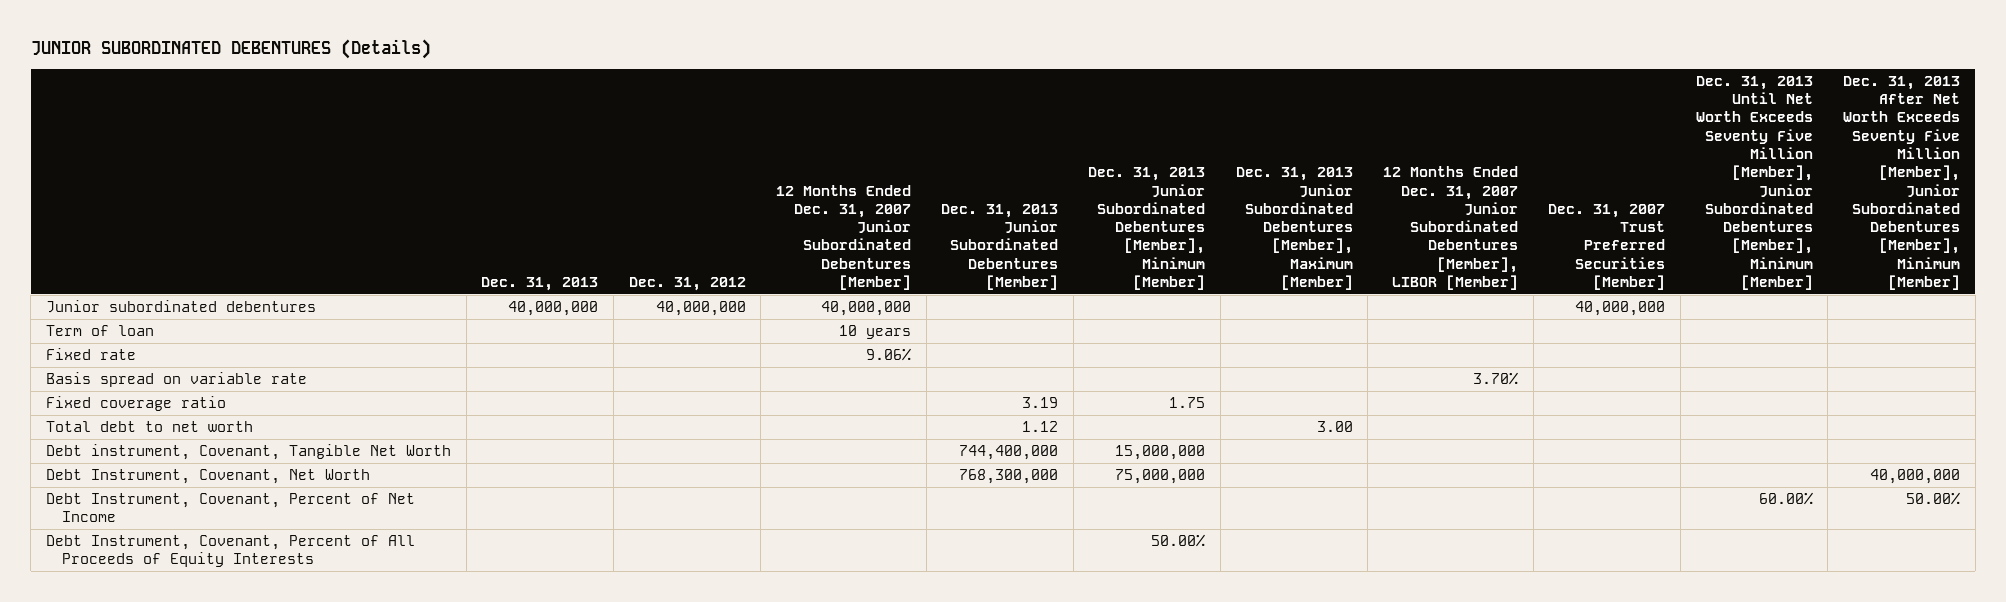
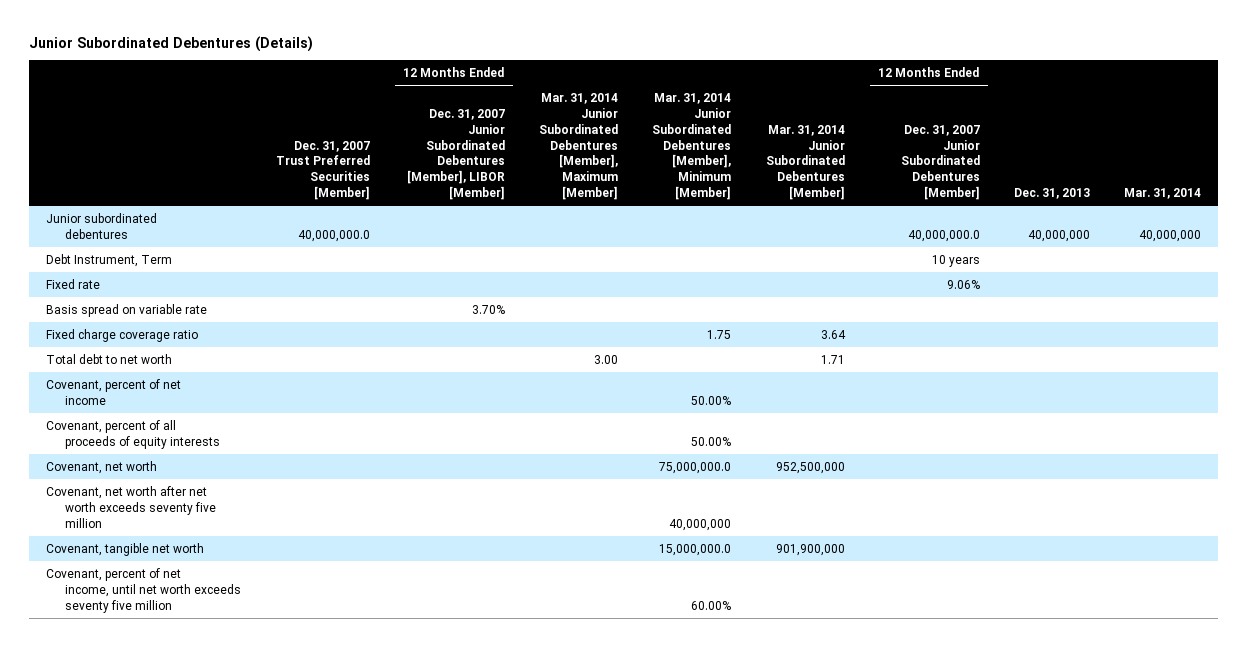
- JUNIOR SUBORDINATED DEBENTURES (Details)
+ Junior Subordinated Debentures (Details)
- | Dec. 31, 2013 | Dec. 31, 2012 | 12 Months Ended Dec. 31, 2007 Junior Subordinated Debentures [Member] | Dec. 31, 2013 Junior Subordinated Debentures [Member] | Dec. 31, 2013 Junior Subordinated Debentures [Member], Minimum [Member] | Dec. 31, 2013 Junior Subordinated Debentures [Member], Maximum [Member] | 12 Months Ended Dec. 31, 2007 Junior Subordinated Debentures [Member], LIBOR [Member] | Dec. 31, 2007 Trust Preferred Securities [Member] | Dec. 31, 2013 Until Net Worth Exceeds Seventy Five Million [Member], Junior Subordinated Debentures [Member], Minimum [Member] | Dec. 31, 2013 After Net Worth Exceeds Seventy Five Million [Member], Junior Subordinated Debentures [Member], Minimum [Member]
+ | Dec. 31, 2007 Trust Preferred Securities [Member] | 12 Months Ended Dec. 31, 2007 Junior Subordinated Debentures [Member], LIBOR [Member] | Mar. 31, 2014 Junior Subordinated Debentures [Member], Maximum [Member] | Mar. 31, 2014 Junior Subordinated Debentures [Member], Minimum [Member] | Mar. 31, 2014 Junior Subordinated Debentures [Member] | 12 Months Ended Dec. 31, 2007 Junior Subordinated Debentures [Member] | Dec. 31, 2013 | Mar. 31, 2014
- Junior subordinated debentures | 40,000,000 | 40,000,000 | 40,000,000 | | | | | 40,000,000 | |
- Term of loan | | | 10 years | | | | | | |
+ Junior subordinated debentures | 40,000,000.0 | | | | | 40,000,000.0 | 40,000,000 | 40,000,000
+ Debt Instrument, Term | | | | | | 10 years | |
- Fixed coverage ratio | | | | 3.19 | 1.75 | | | | |
+ Fixed charge coverage ratio | | | | 1.75 | 3.64 | | |
- Debt instrument, Covenant, Tangible Net Worth | | | | 744,400,000 | 15,000,000 | | | | |
- Debt Instrument, Covenant, Net Worth | | | | 768,300,000 | 75,000,000 | | | | | 40,000,000
- Debt Instrument, Covenant, Percent of Net Income | | | | | | | | | 60.00% | 50.00%
- Debt Instrument, Covenant, Percent of All Proceeds of Equity Interests | | | | | 50.00% | | | | |
+ Covenant, percent of net income | | | | 50.00% | | | |
+ Covenant, percent of all proceeds of equity interests | | | | 50.00% | | | |
+ Covenant, net worth | | | | 75,000,000.0 | 952,500,000 | | |
+ Covenant, net worth after net worth exceeds seventy five million | | | | 40,000,000 | | | |
+ Covenant, tangible net worth | | | | 15,000,000.0 | 901,900,000 | | |
+ Covenant, percent of net income, until net worth exceeds seventy five million | | | | 60.00% | | | |

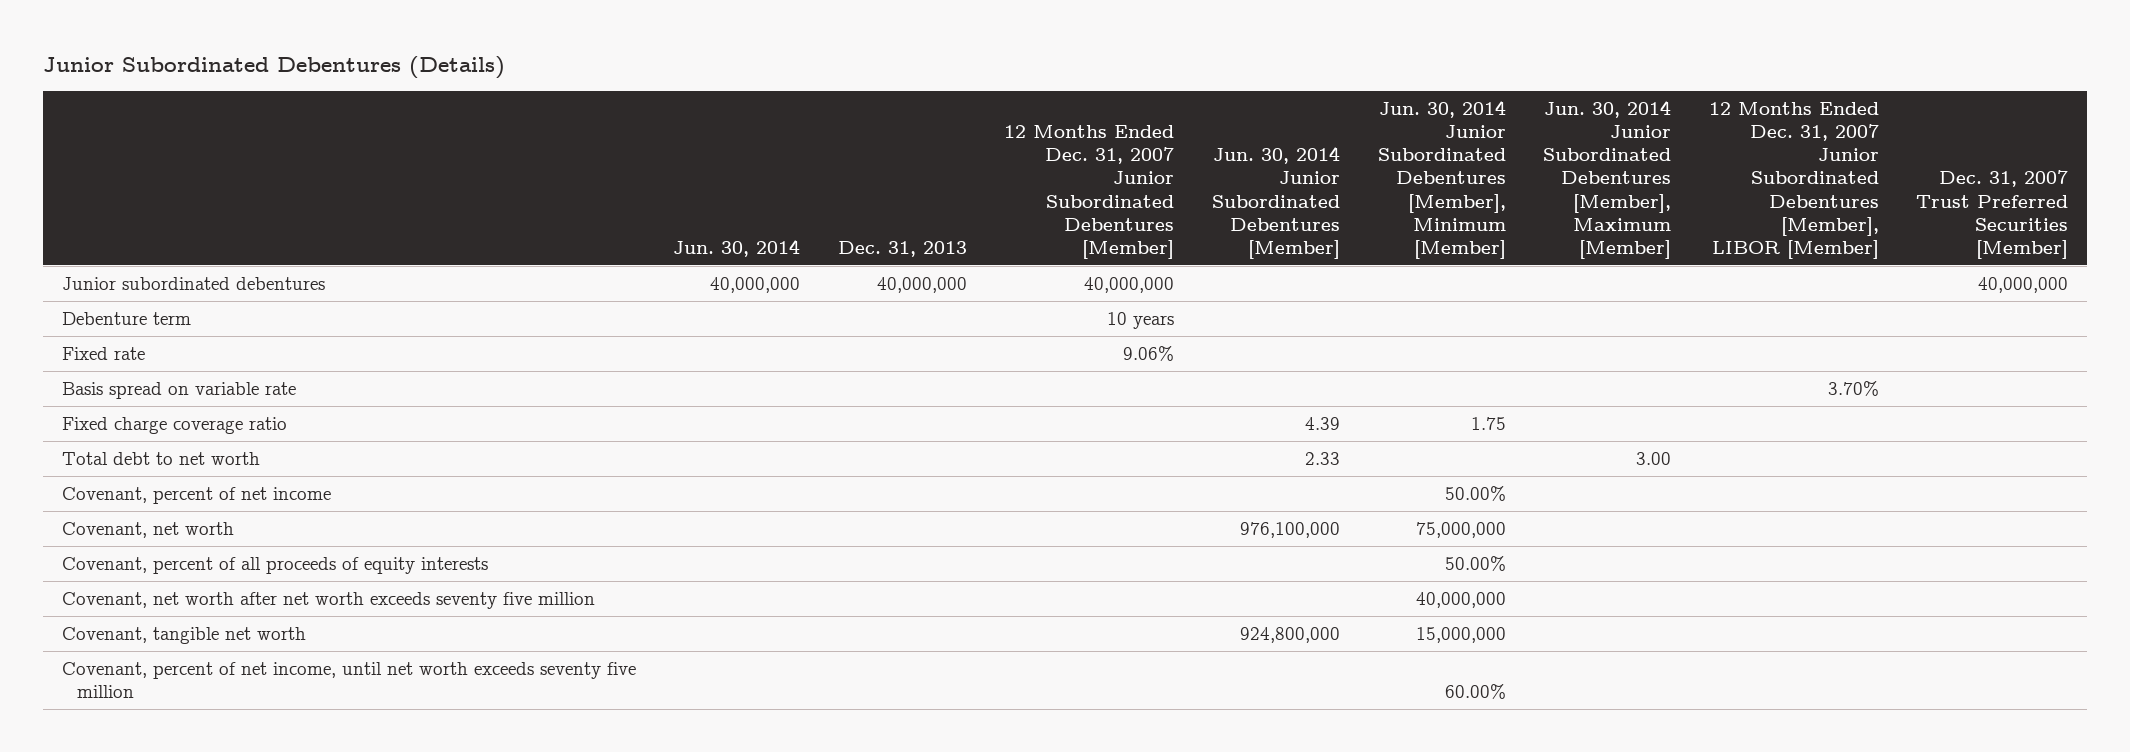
- | Dec. 31, 2007 Trust Preferred Securities [Member] | 12 Months Ended Dec. 31, 2007 Junior Subordinated Debentures [Member], LIBOR [Member] | Mar. 31, 2014 Junior Subordinated Debentures [Member], Maximum [Member] | Mar. 31, 2014 Junior Subordinated Debentures [Member], Minimum [Member] | Mar. 31, 2014 Junior Subordinated Debentures [Member] | 12 Months Ended Dec. 31, 2007 Junior Subordinated Debentures [Member] | Dec. 31, 2013 | Mar. 31, 2014
+ | Jun. 30, 2014 | Dec. 31, 2013 | 12 Months Ended Dec. 31, 2007 Junior Subordinated Debentures [Member] | Jun. 30, 2014 Junior Subordinated Debentures [Member] | Jun. 30, 2014 Junior Subordinated Debentures [Member], Minimum [Member] | Jun. 30, 2014 Junior Subordinated Debentures [Member], Maximum [Member] | 12 Months Ended Dec. 31, 2007 Junior Subordinated Debentures [Member], LIBOR [Member] | Dec. 31, 2007 Trust Preferred Securities [Member]
- Junior subordinated debentures | 40,000,000.0 | | | | | 40,000,000.0 | 40,000,000 | 40,000,000
- Debt Instrument, Term | | | | | | 10 years | |
+ Junior subordinated debentures | 40,000,000 | 40,000,000 | 40,000,000 | | | | | 40,000,000
+ Debenture term | | | 10 years | | | | |
moved down: Covenant, percent of all proceeds of equity interests | | | | | 50.00% | | |

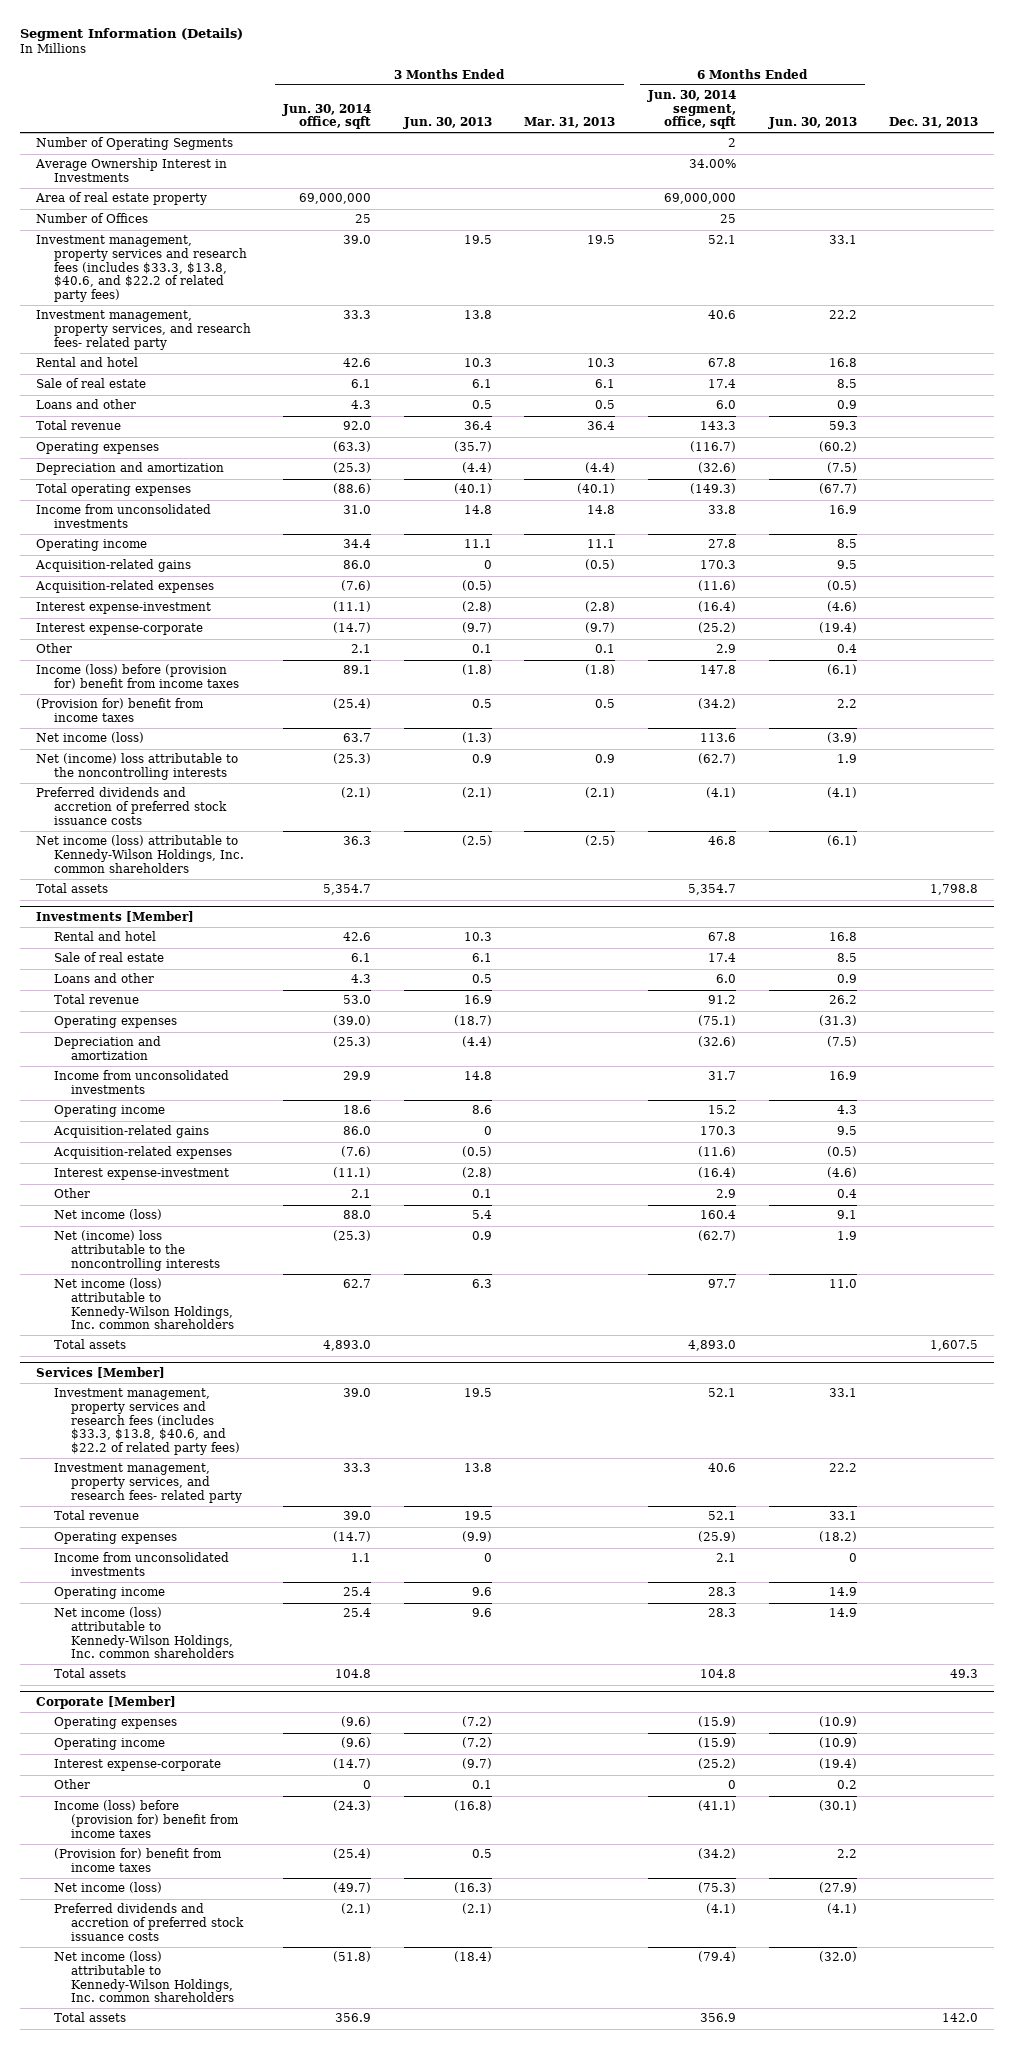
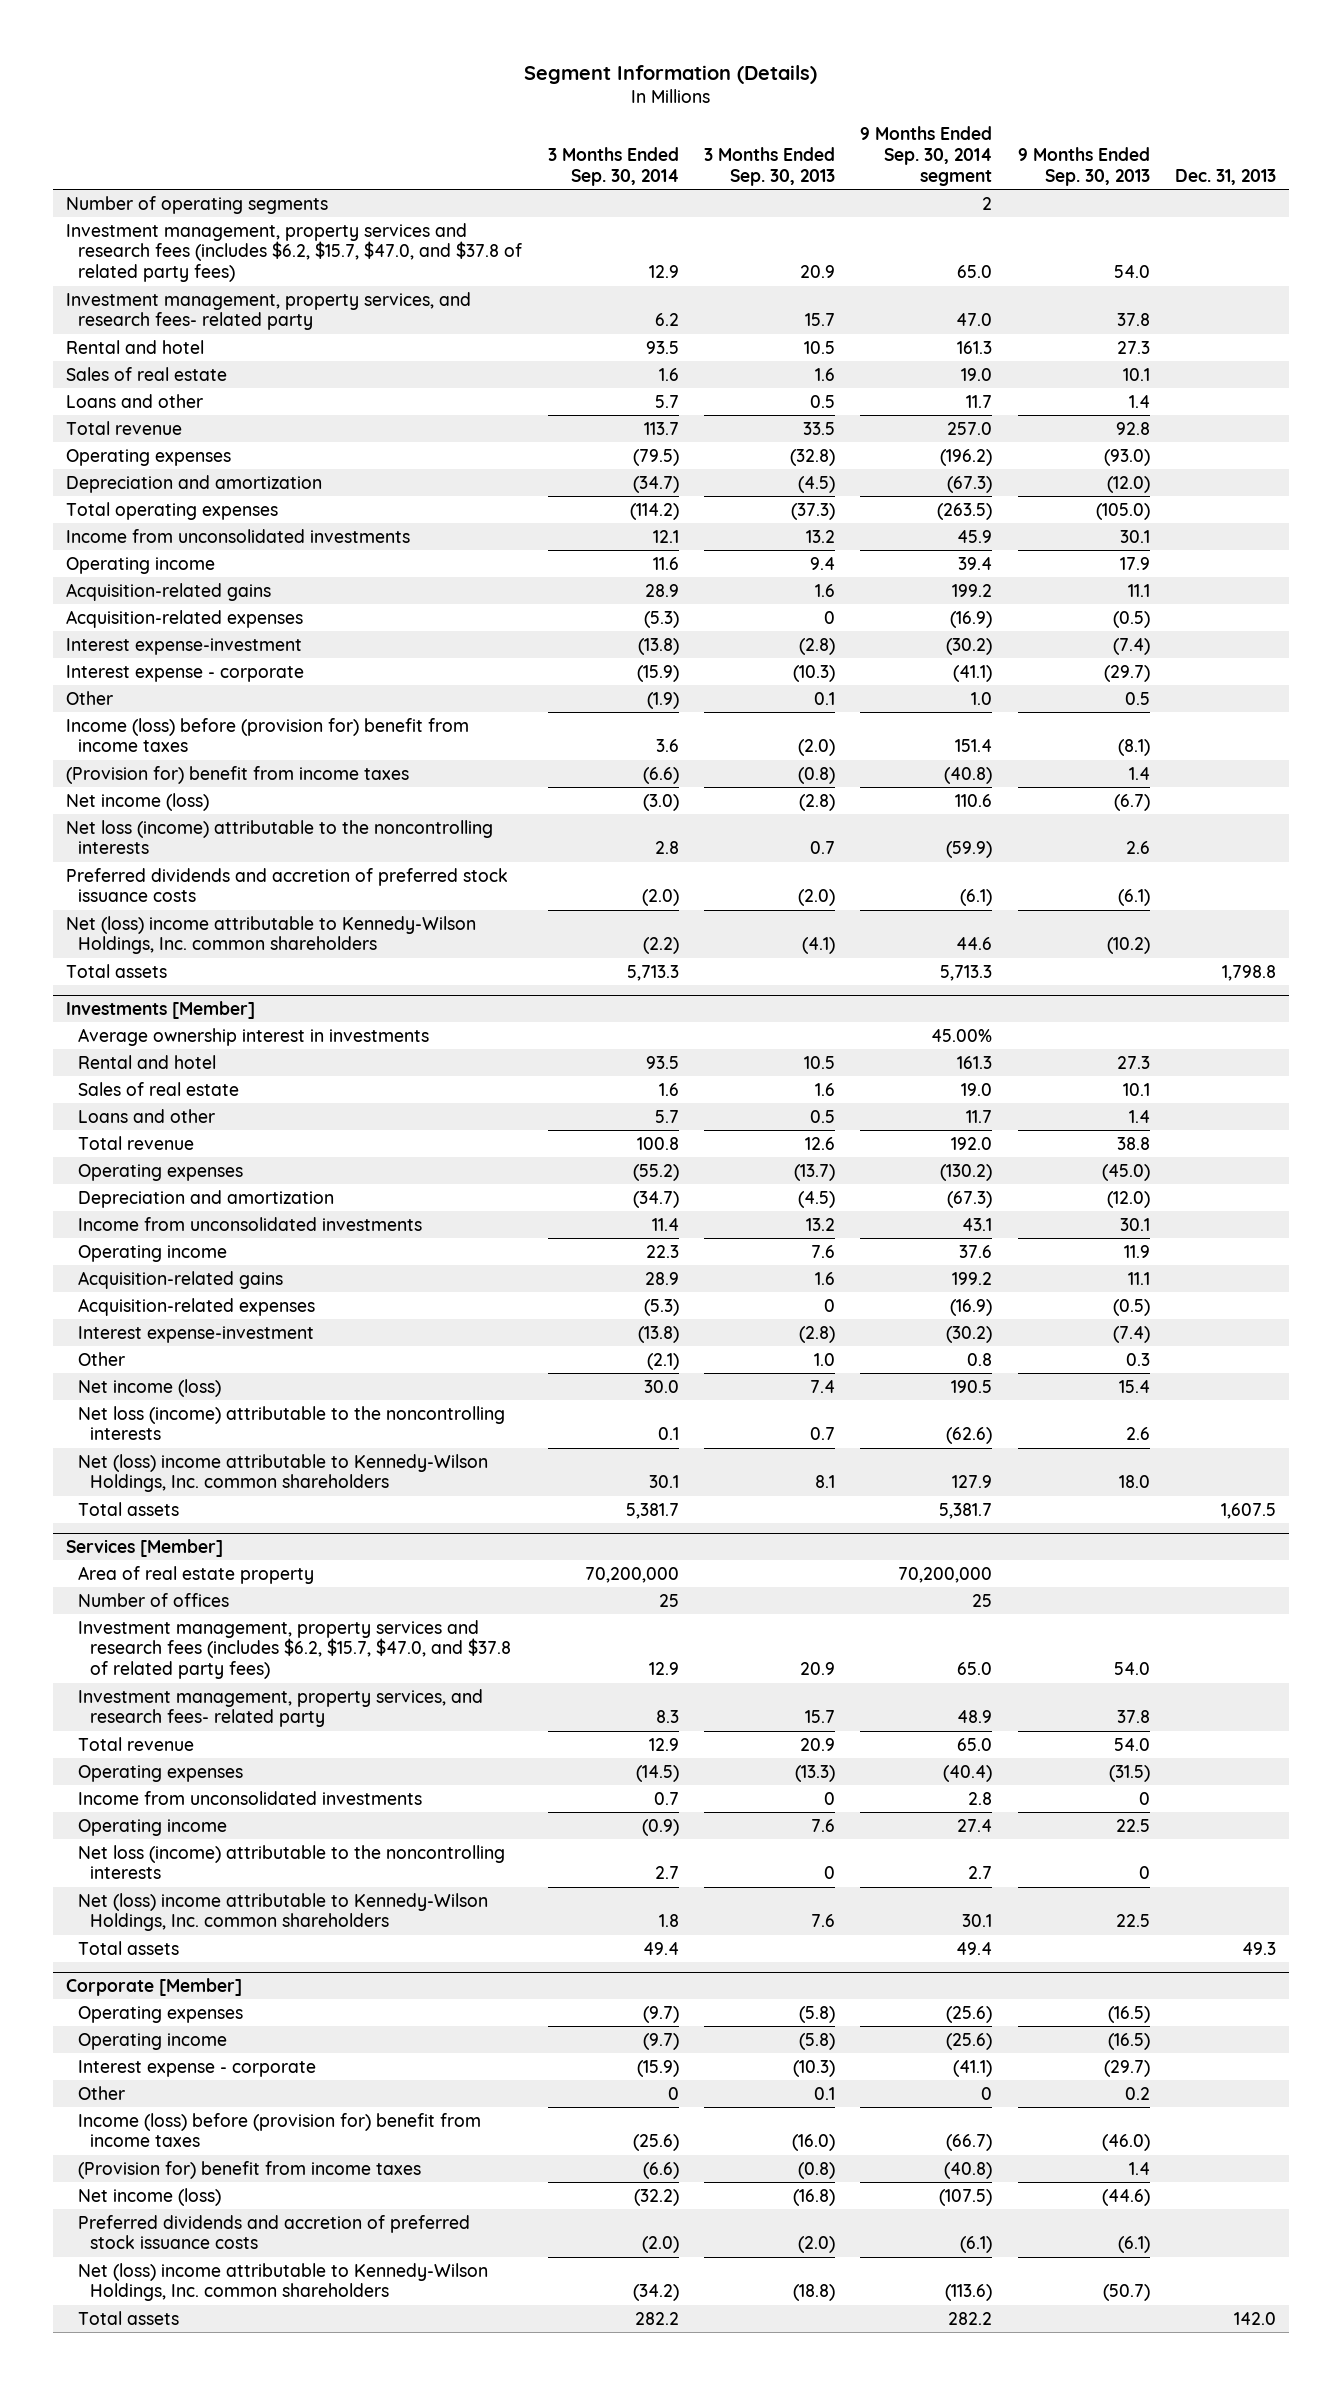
- | 3 Months Ended Jun. 30, 2014 office, sqft | 3 Months Ended Jun. 30, 2013 | 3 Months Ended Mar. 31, 2013 | 6 Months Ended Jun. 30, 2014 segment, office, sqft | 6 Months Ended Jun. 30, 2013 | Dec. 31, 2013
+ | 3 Months Ended Sep. 30, 2014 | 3 Months Ended Sep. 30, 2013 | 9 Months Ended Sep. 30, 2014 segment | 9 Months Ended Sep. 30, 2013 | Dec. 31, 2013
- Number of Operating Segments | | | | 2 | |
- Average Ownership Interest in Investments | | | | 34.00% | |
- Area of real estate property | 69,000,000 | | | 69,000,000 | |
- Number of Offices | 25 | | | 25 | |
- Investment management, property services and research fees (includes $33.3, $13.8, $40.6, and $22.2 of related party fees) | 39.0 | 19.5 | 19.5 | 52.1 | 33.1 |
+ Number of operating segments | | | 2 | |
+ Investment management, property services and research fees (includes $6.2, $15.7, $47.0, and $37.8 of related party fees) | 12.9 | 20.9 | 65.0 | 54.0 |
- Sale of real estate | 6.1 | 6.1 | 6.1 | 17.4 | 8.5 |
+ Sales of real estate | 1.6 | 1.6 | 19.0 | 10.1 |
- Interest expense-corporate | (14.7) | (9.7) | (9.7) | (25.2) | (19.4) |
+ Interest expense - corporate | (15.9) | (10.3) | (41.1) | (29.7) |
- Net (income) loss attributable to the noncontrolling interests | (25.3) | 0.9 | 0.9 | (62.7) | 1.9 |
+ Net loss (income) attributable to the noncontrolling interests | 2.8 | 0.7 | (59.9) | 2.6 |
- Net income (loss) attributable to Kennedy-Wilson Holdings, Inc. common shareholders | 36.3 | (2.5) | (2.5) | 46.8 | (6.1) |
+ Net (loss) income attributable to Kennedy-Wilson Holdings, Inc. common shareholders | (2.2) | (4.1) | 44.6 | (10.2) |
@ Investments [Member]
+ Average ownership interest in investments | | | 45.00% | |
- Sale of real estate | 6.1 | 6.1 | | 17.4 | 8.5 |
+ Sales of real estate | 1.6 | 1.6 | 19.0 | 10.1 |
- Net (income) loss attributable to the noncontrolling interests | (25.3) | 0.9 | | (62.7) | 1.9 |
- Net income (loss) attributable to Kennedy-Wilson Holdings, Inc. common shareholders | 62.7 | 6.3 | | 97.7 | 11.0 |
+ Net loss (income) attributable to the noncontrolling interests | 0.1 | 0.7 | (62.6) | 2.6 |
+ Net (loss) income attributable to Kennedy-Wilson Holdings, Inc. common shareholders | 30.1 | 8.1 | 127.9 | 18.0 |
@ Services [Member]
- Investment management, property services and research fees (includes $33.3, $13.8, $40.6, and $22.2 of related party fees) | 39.0 | 19.5 | | 52.1 | 33.1 |
+ Area of real estate property | 70,200,000 | | 70,200,000 | |
+ Number of offices | 25 | | 25 | |
+ Investment management, property services and research fees (includes $6.2, $15.7, $47.0, and $37.8 of related party fees) | 12.9 | 20.9 | 65.0 | 54.0 |
- Net income (loss) attributable to Kennedy-Wilson Holdings, Inc. common shareholders | 25.4 | 9.6 | | 28.3 | 14.9 |
+ Net loss (income) attributable to the noncontrolling interests | 2.7 | 0 | 2.7 | 0 |
+ Net (loss) income attributable to Kennedy-Wilson Holdings, Inc. common shareholders | 1.8 | 7.6 | 30.1 | 22.5 |
@ Corporate [Member]
- Interest expense-corporate | (14.7) | (9.7) | | (25.2) | (19.4) |
+ Interest expense - corporate | (15.9) | (10.3) | (41.1) | (29.7) |
- Net income (loss) attributable to Kennedy-Wilson Holdings, Inc. common shareholders | (51.8) | (18.4) | | (79.4) | (32.0) |
+ Net (loss) income attributable to Kennedy-Wilson Holdings, Inc. common shareholders | (34.2) | (18.8) | (113.6) | (50.7) |

